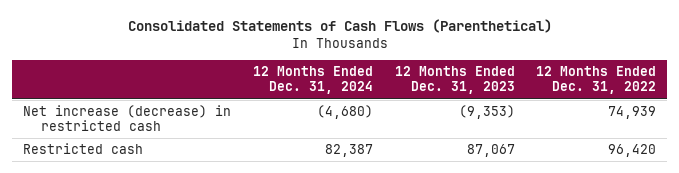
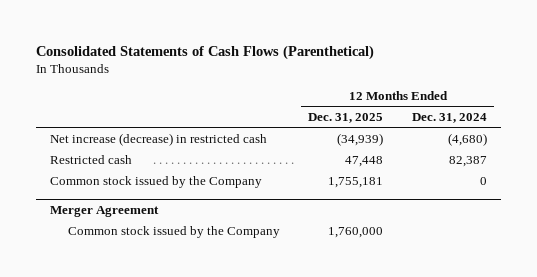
- | 12 Months Ended Dec. 31, 2024 | 12 Months Ended Dec. 31, 2023 | 12 Months Ended Dec. 31, 2022
+ | 12 Months Ended Dec. 31, 2025 | 12 Months Ended Dec. 31, 2024
+ Common stock issued by the Company | 1,755,181 | 0
+ Merger Agreement
+ Common stock issued by the Company | 1,760,000 |

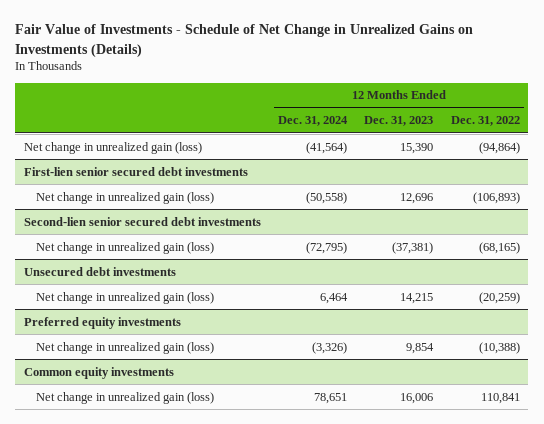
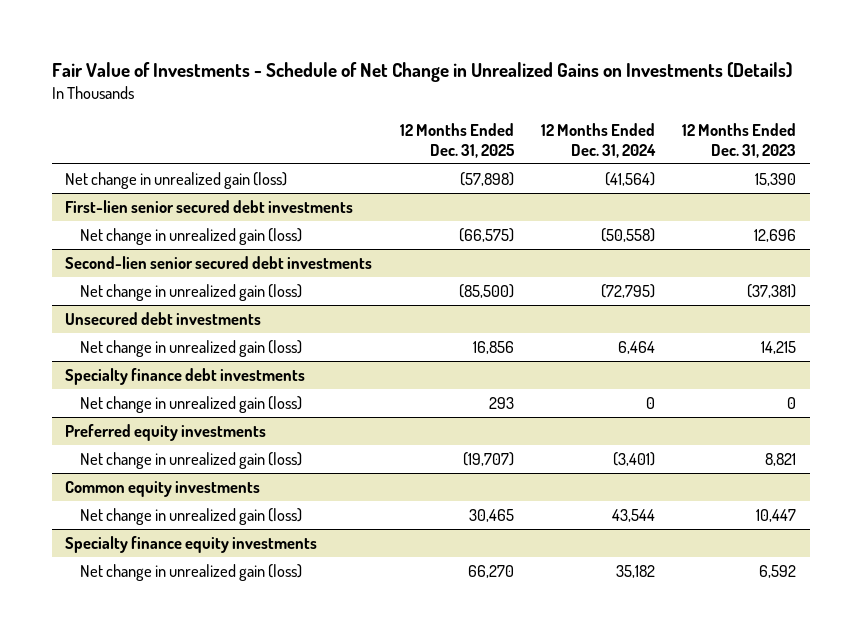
- | 12 Months Ended Dec. 31, 2024 | 12 Months Ended Dec. 31, 2023 | 12 Months Ended Dec. 31, 2022
+ | 12 Months Ended Dec. 31, 2025 | 12 Months Ended Dec. 31, 2024 | 12 Months Ended Dec. 31, 2023
+ Specialty finance debt investments
+ Net change in unrealized gain (loss) | 293 | 0 | 0
@ Preferred equity investments
- Net change in unrealized gain (loss) | (3,326) | 9,854 | (10,388)
+ Net change in unrealized gain (loss) | (19,707) | (3,401) | 8,821
@ Common equity investments
- Net change in unrealized gain (loss) | 78,651 | 16,006 | 110,841
+ Net change in unrealized gain (loss) | 30,465 | 43,544 | 10,447
+ Specialty finance equity investments
+ Net change in unrealized gain (loss) | 66,270 | 35,182 | 6,592

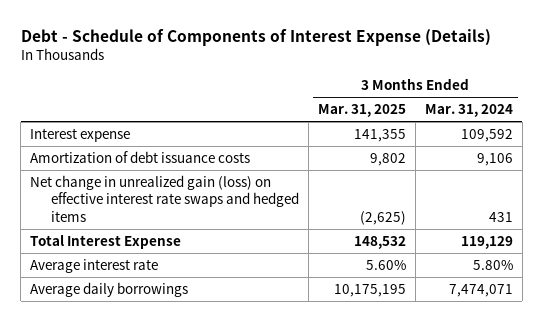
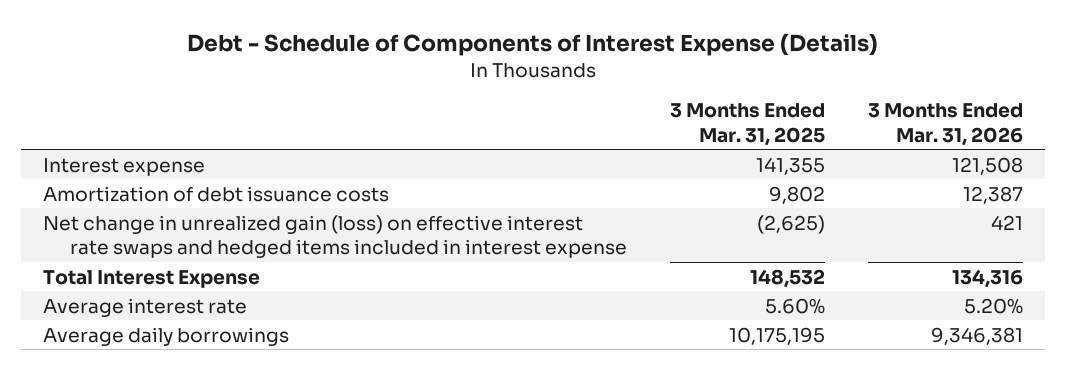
- | 3 Months Ended Mar. 31, 2025 | 3 Months Ended Mar. 31, 2024
+ | 3 Months Ended Mar. 31, 2025 | 3 Months Ended Mar. 31, 2026
- Net change in unrealized gain (loss) on effective interest rate swaps and hedged items | (2,625) | 431
+ Net change in unrealized gain (loss) on effective interest rate swaps and hedged items included in interest expense | (2,625) | 421

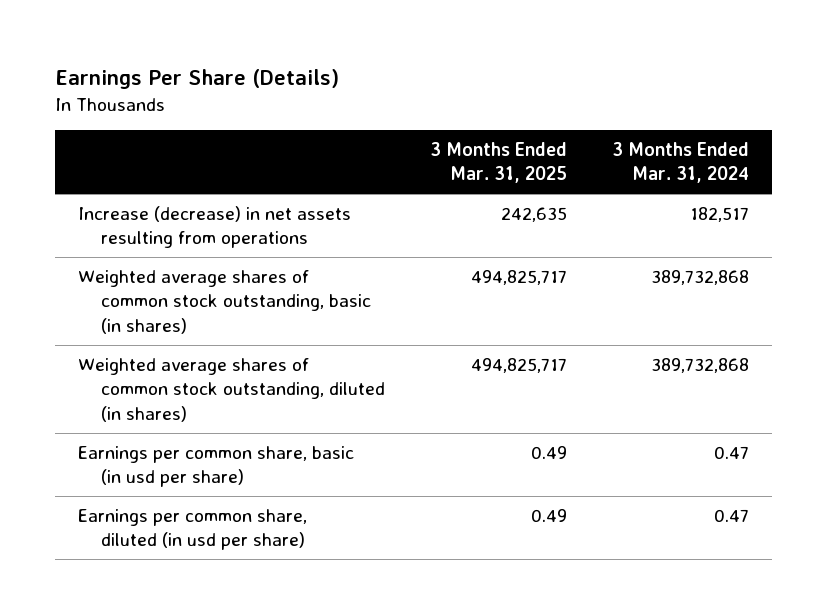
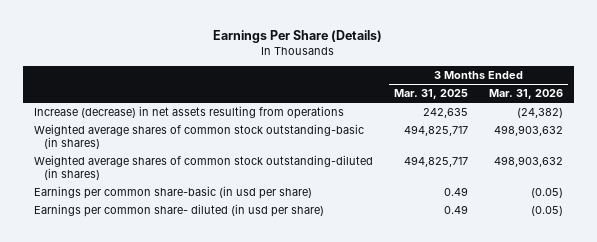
- | 3 Months Ended Mar. 31, 2025 | 3 Months Ended Mar. 31, 2024
+ | 3 Months Ended Mar. 31, 2025 | 3 Months Ended Mar. 31, 2026
- Weighted average shares of common stock outstanding, basic (in shares) | 494,825,717 | 389,732,868
- Weighted average shares of common stock outstanding, diluted (in shares) | 494,825,717 | 389,732,868
- Earnings per common share, basic (in usd per share) | 0.49 | 0.47
- Earnings per common share, diluted (in usd per share) | 0.49 | 0.47
+ Weighted average shares of common stock outstanding-basic (in shares) | 494,825,717 | 498,903,632
+ Weighted average shares of common stock outstanding-diluted (in shares) | 494,825,717 | 498,903,632
+ Earnings per common share-basic (in usd per share) | 0.49 | (0.05)
+ Earnings per common share- diluted (in usd per share) | 0.49 | (0.05)

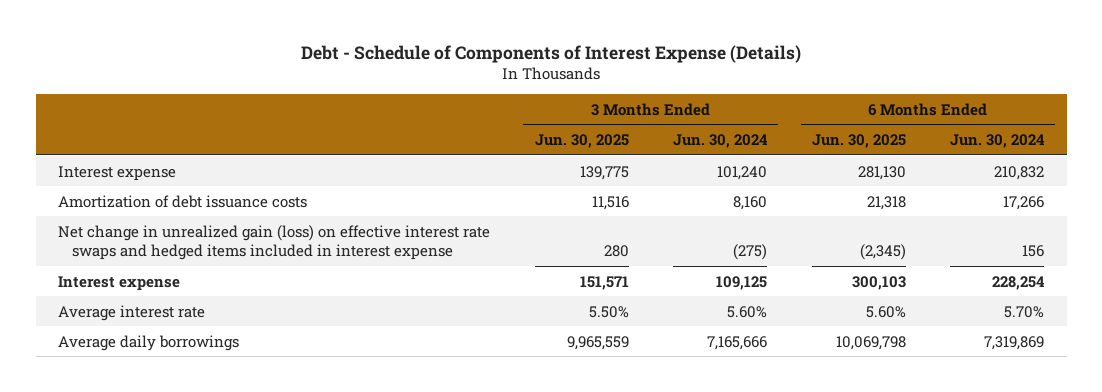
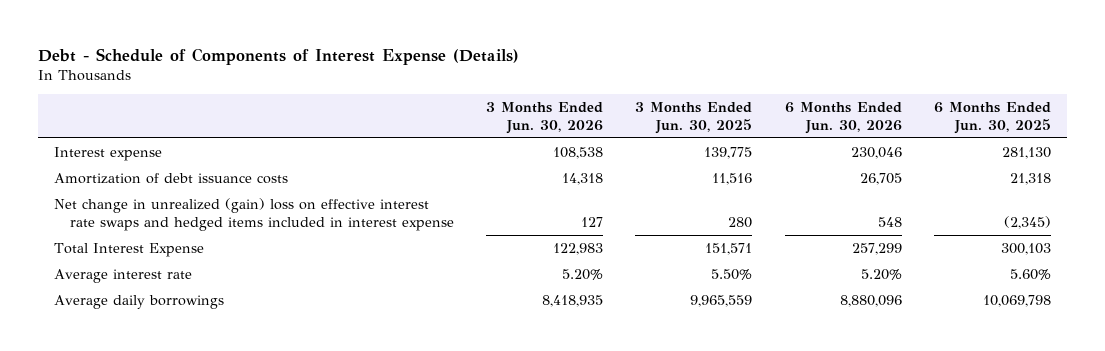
- | 3 Months Ended Jun. 30, 2025 | 3 Months Ended Jun. 30, 2024 | 6 Months Ended Jun. 30, 2025 | 6 Months Ended Jun. 30, 2024
+ | 3 Months Ended Jun. 30, 2026 | 3 Months Ended Jun. 30, 2025 | 6 Months Ended Jun. 30, 2026 | 6 Months Ended Jun. 30, 2025
- Net change in unrealized gain (loss) on effective interest rate swaps and hedged items included in interest expense | 280 | (275) | (2,345) | 156
- Interest expense | 151,571 | 109,125 | 300,103 | 228,254
+ Net change in unrealized (gain) loss on effective interest rate swaps and hedged items included in interest expense | 127 | 280 | 548 | (2,345)
+ Total Interest Expense | 122,983 | 151,571 | 257,299 | 300,103

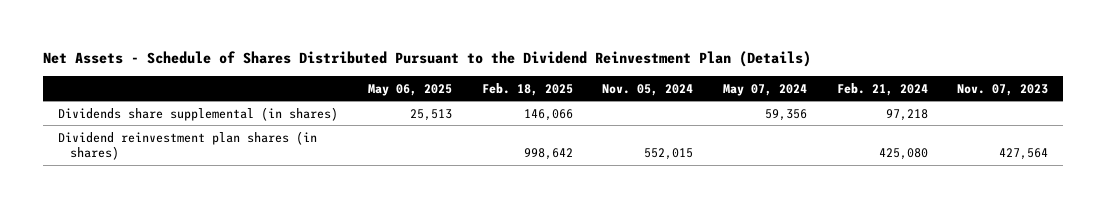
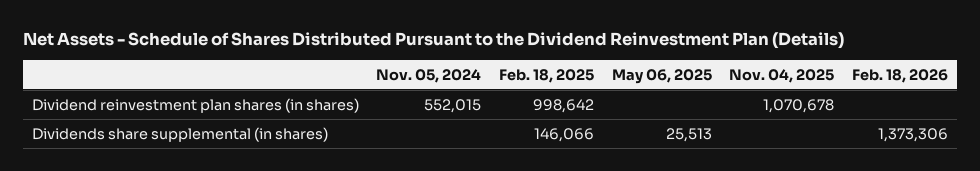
- | May 06, 2025 | Feb. 18, 2025 | Nov. 05, 2024 | May 07, 2024 | Feb. 21, 2024 | Nov. 07, 2023
+ | Nov. 05, 2024 | Feb. 18, 2025 | May 06, 2025 | Nov. 04, 2025 | Feb. 18, 2026
moved down: Dividends share supplemental (in shares) | | 146,066 | 25,513 | | 1,373,306

